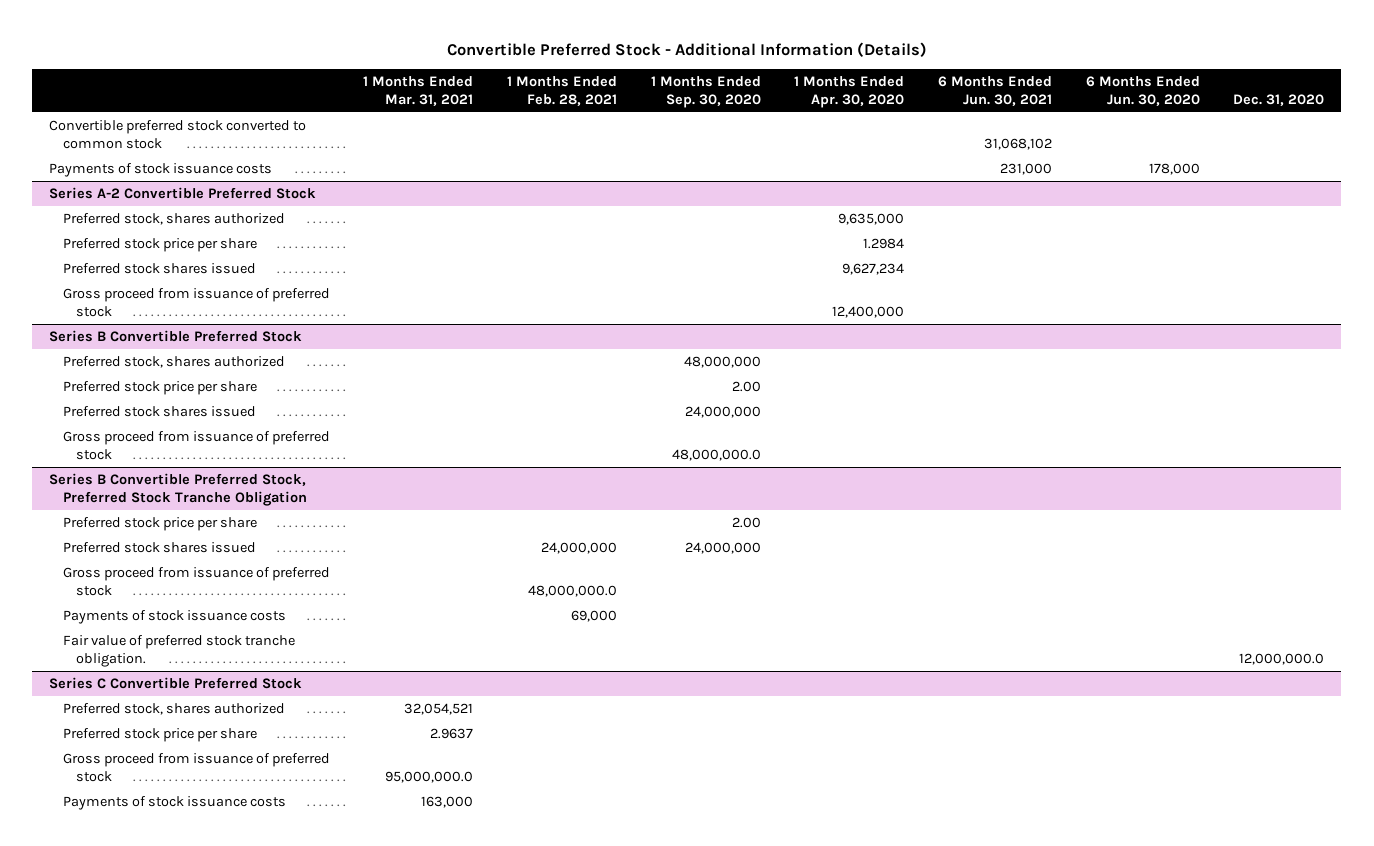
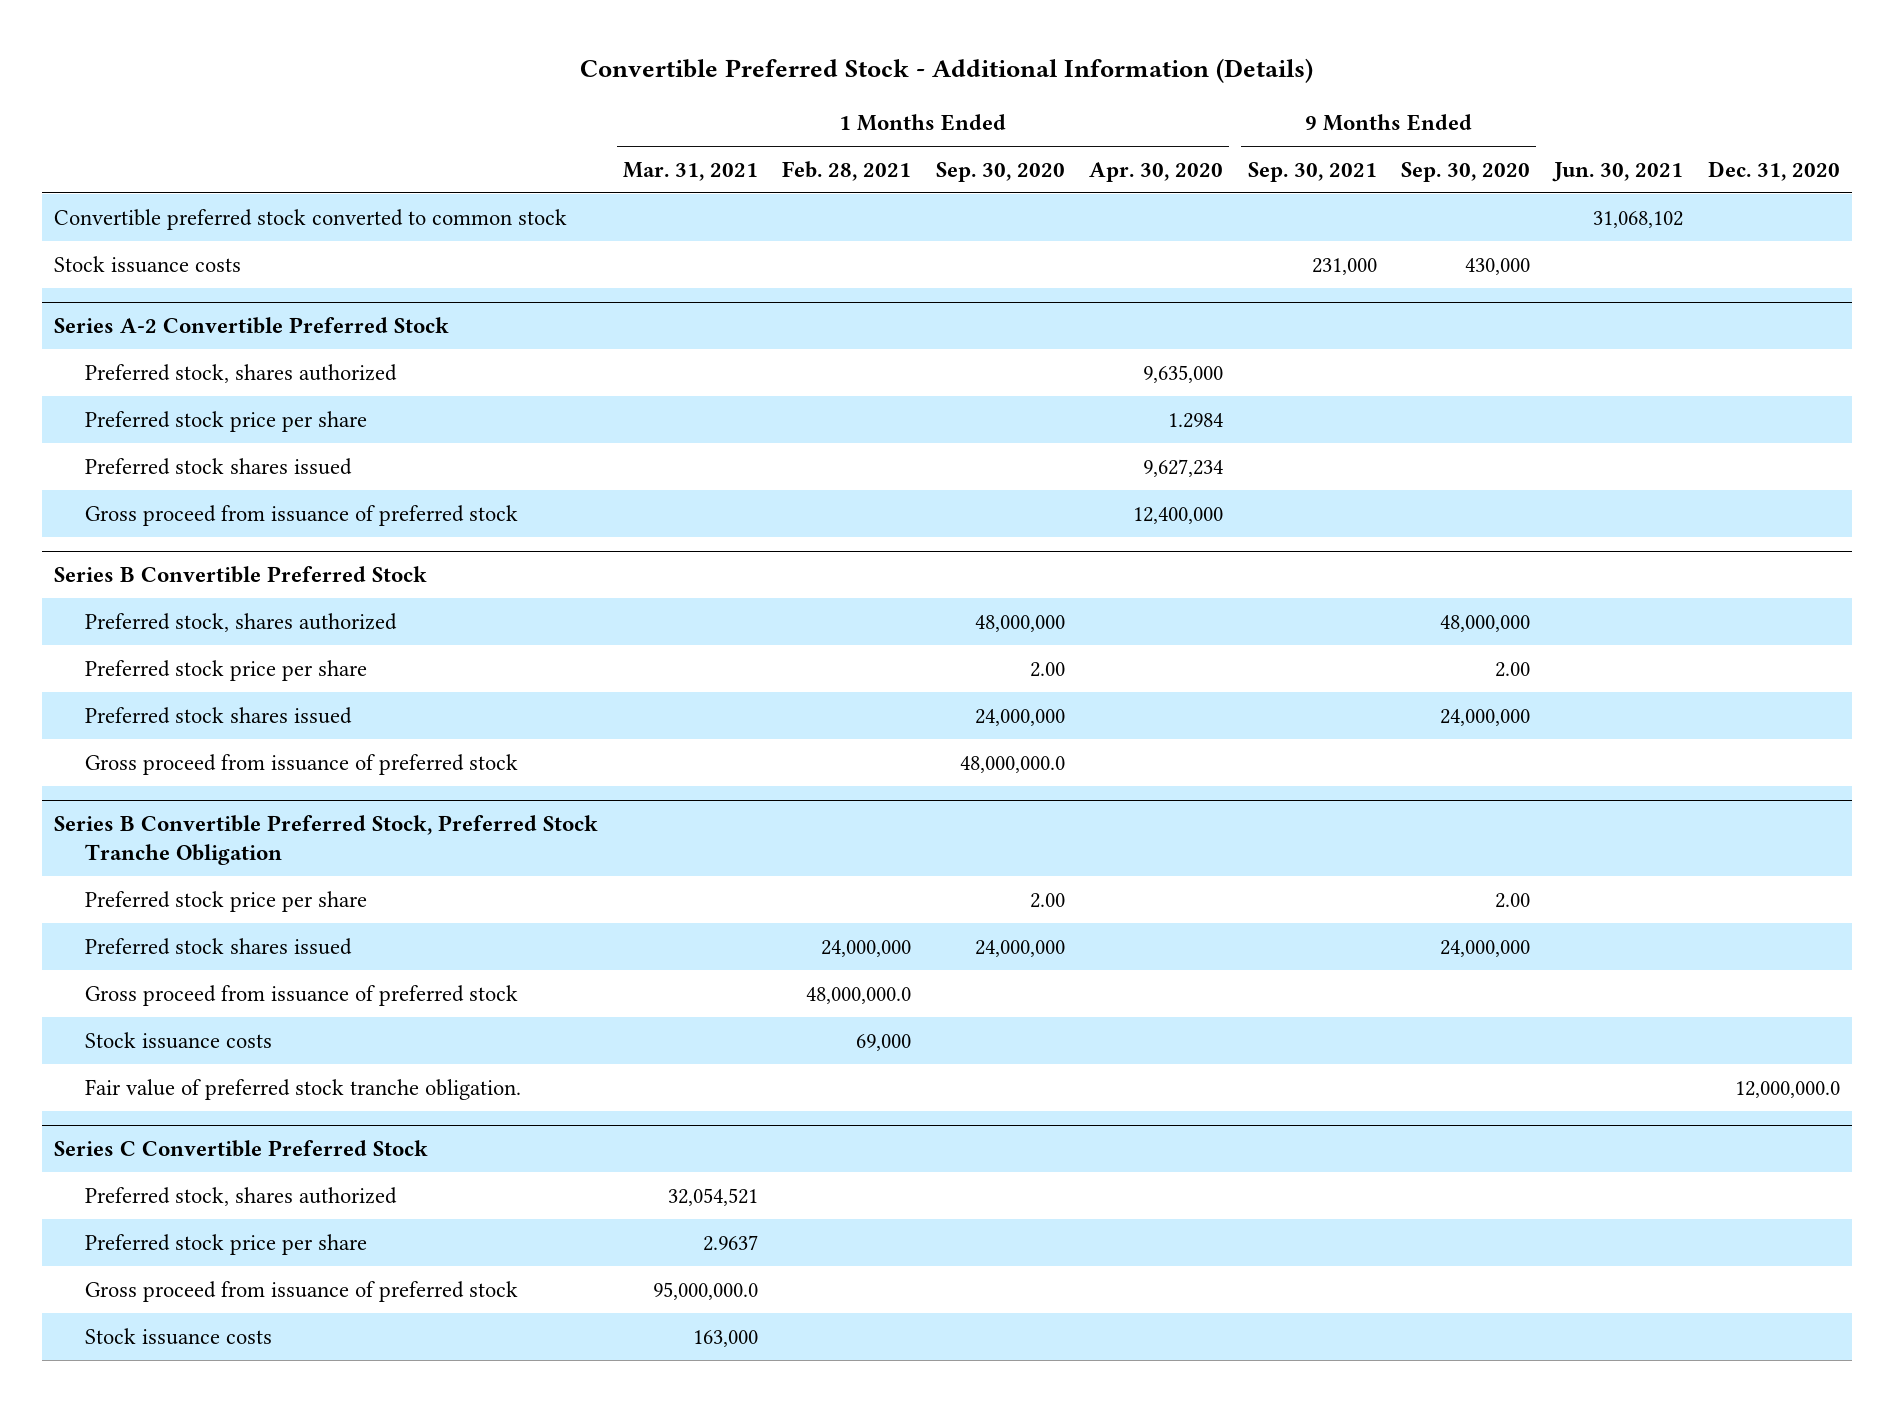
- | 1 Months Ended Mar. 31, 2021 | 1 Months Ended Feb. 28, 2021 | 1 Months Ended Sep. 30, 2020 | 1 Months Ended Apr. 30, 2020 | 6 Months Ended Jun. 30, 2021 | 6 Months Ended Jun. 30, 2020 | Dec. 31, 2020
+ | 1 Months Ended Mar. 31, 2021 | 1 Months Ended Feb. 28, 2021 | 1 Months Ended Sep. 30, 2020 | 1 Months Ended Apr. 30, 2020 | 9 Months Ended Sep. 30, 2021 | 9 Months Ended Sep. 30, 2020 | Jun. 30, 2021 | Dec. 31, 2020
- Payments of stock issuance costs | | | | | 231,000 | 178,000 |
+ Stock issuance costs | | | | | 231,000 | 430,000 | |
@ Series B Convertible Preferred Stock, Preferred Stock Tranche Obligation
- Payments of stock issuance costs | | 69,000 | | | | |
+ Stock issuance costs | | 69,000 | | | | | |
@ Series C Convertible Preferred Stock
- Payments of stock issuance costs | 163,000 | | | | | |
+ Stock issuance costs | 163,000 | | | | | | |

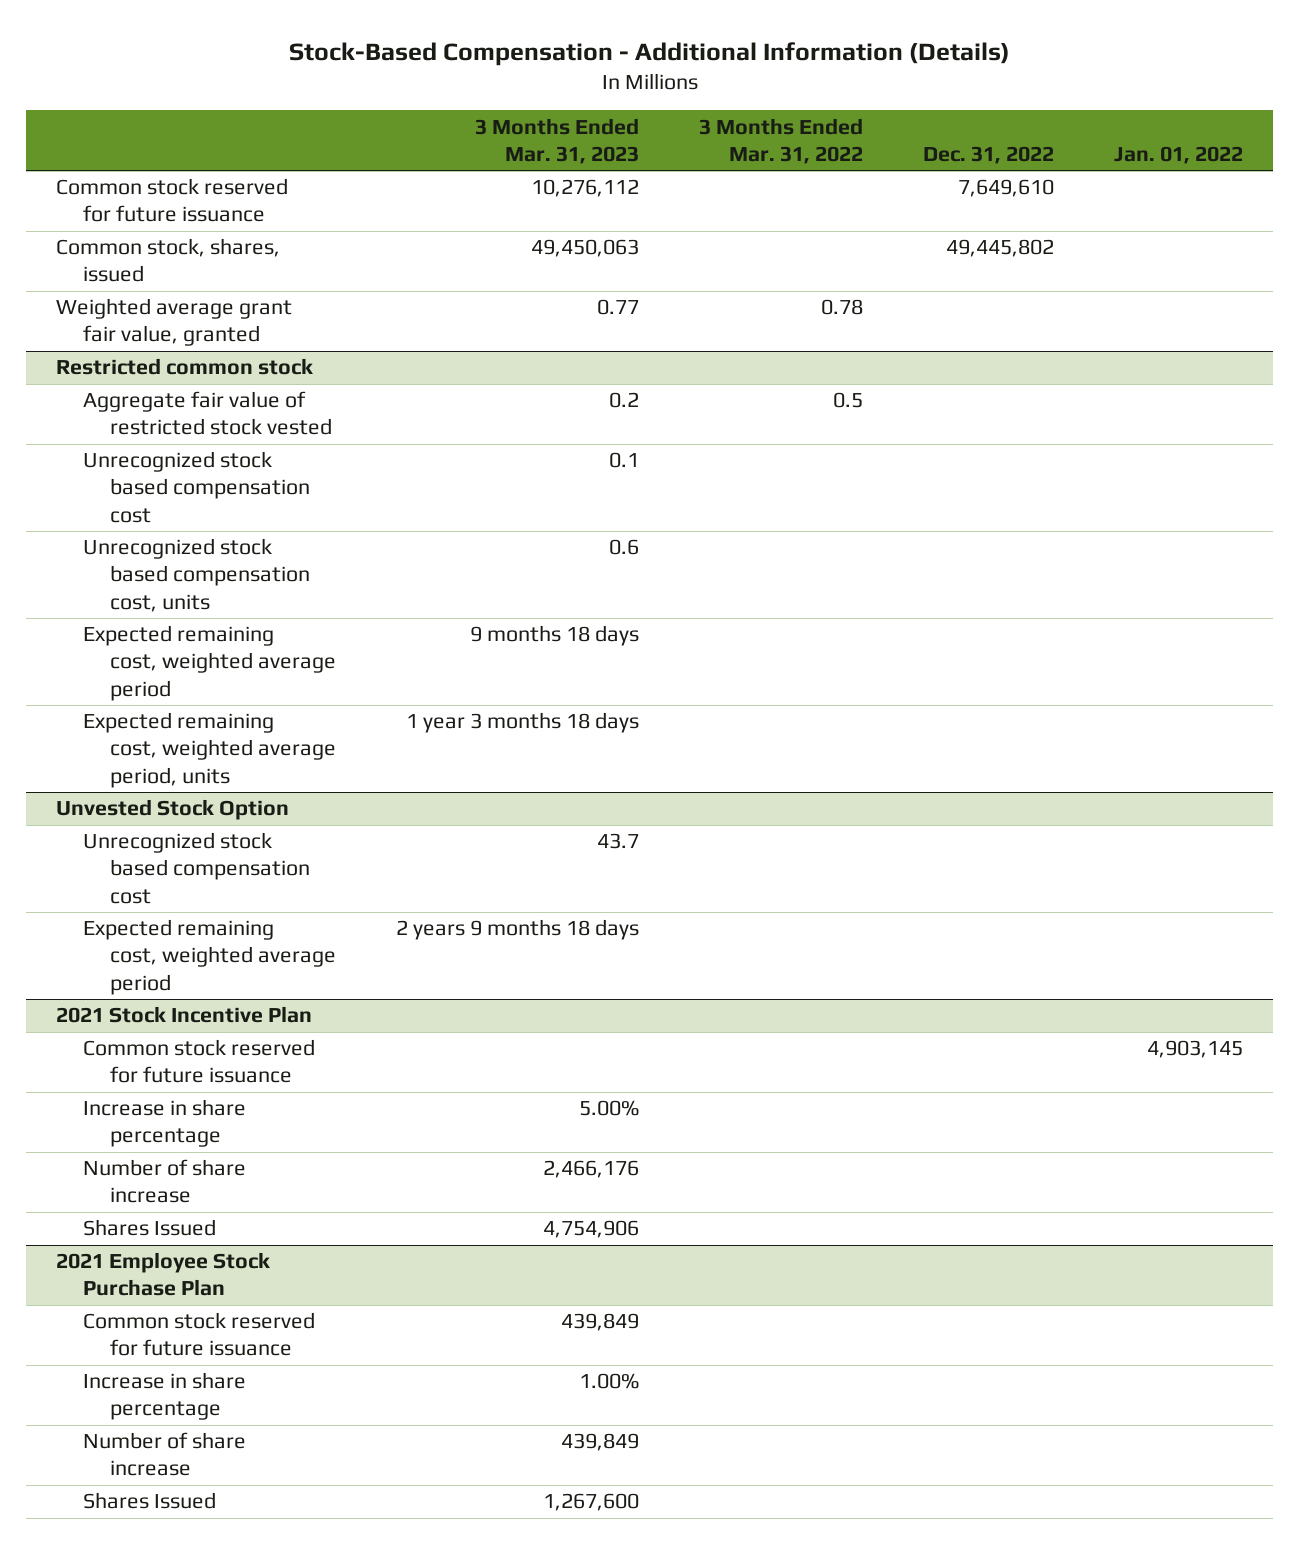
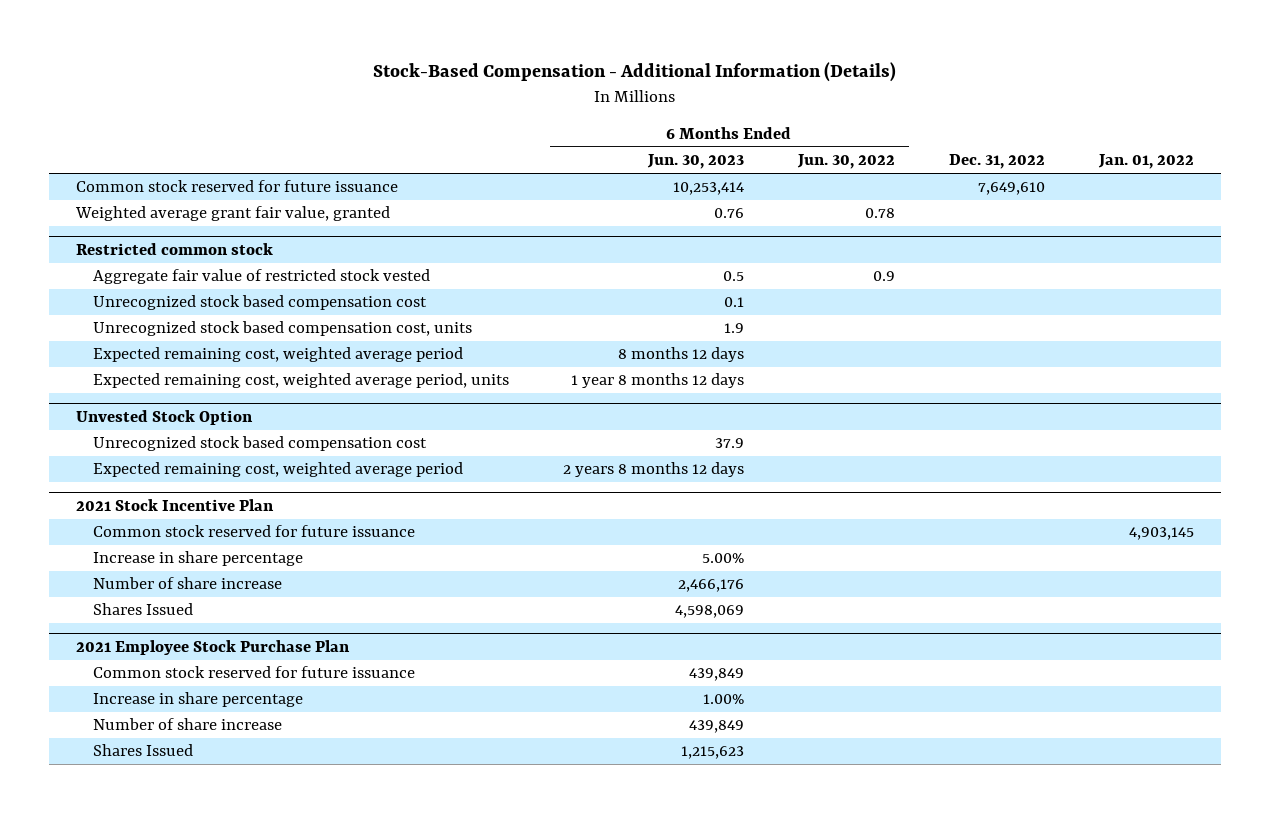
- | 3 Months Ended Mar. 31, 2023 | 3 Months Ended Mar. 31, 2022 | Dec. 31, 2022 | Jan. 01, 2022
+ | 6 Months Ended Jun. 30, 2023 | 6 Months Ended Jun. 30, 2022 | Dec. 31, 2022 | Jan. 01, 2022
- Common stock, shares, issued | 49,450,063 | | 49,445,802 |

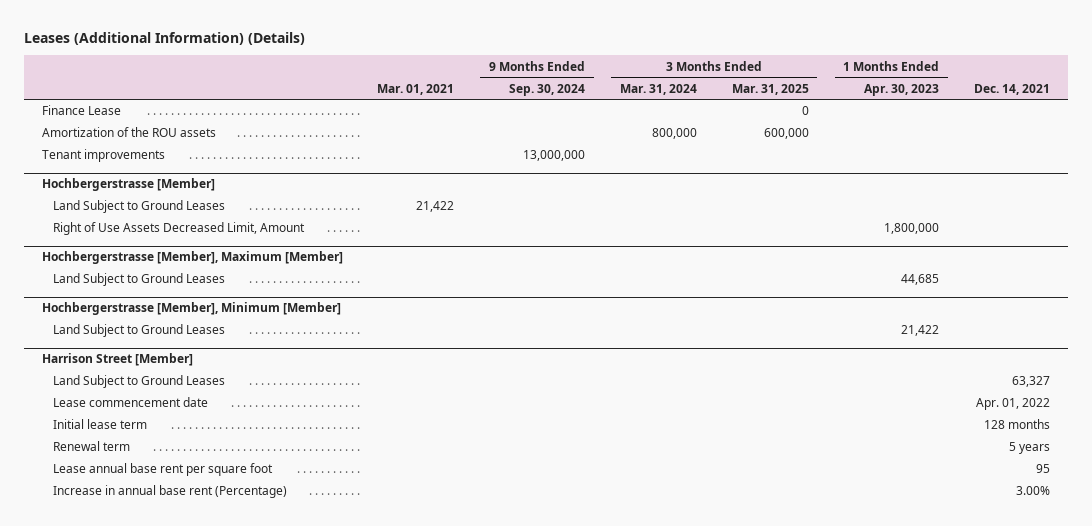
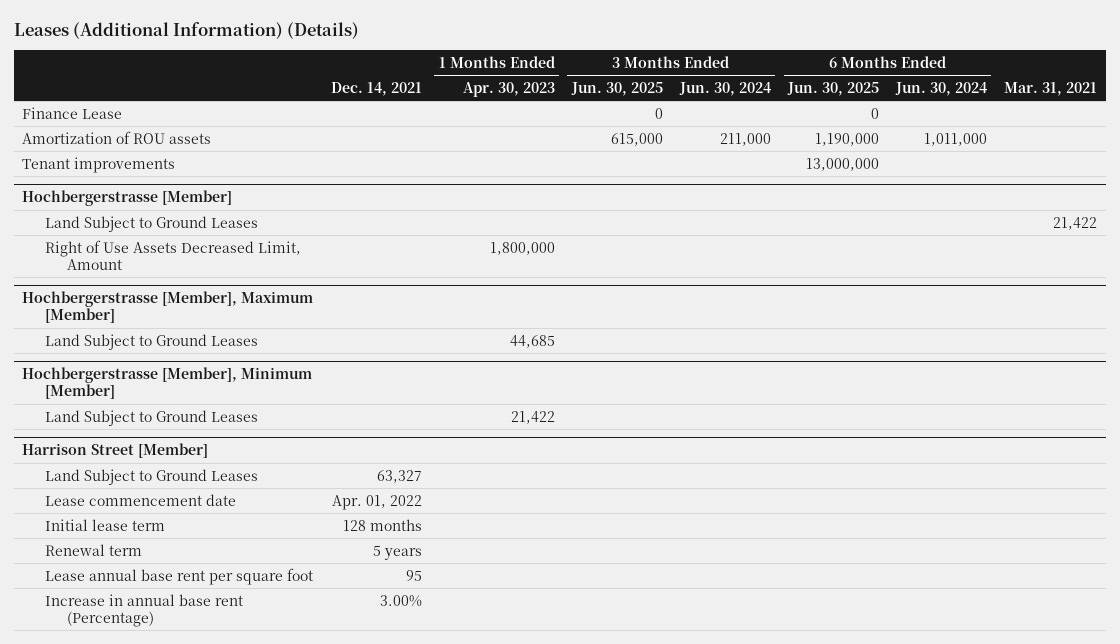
- | Mar. 01, 2021 | 9 Months Ended Sep. 30, 2024 | 3 Months Ended Mar. 31, 2024 | 3 Months Ended Mar. 31, 2025 | 1 Months Ended Apr. 30, 2023 | Dec. 14, 2021
+ | Dec. 14, 2021 | 1 Months Ended Apr. 30, 2023 | 3 Months Ended Jun. 30, 2025 | 3 Months Ended Jun. 30, 2024 | 6 Months Ended Jun. 30, 2025 | 6 Months Ended Jun. 30, 2024 | Mar. 31, 2021
- Amortization of the ROU assets | | | 800,000 | 600,000 | |
+ Amortization of ROU assets | | | 615,000 | 211,000 | 1,190,000 | 1,011,000 |

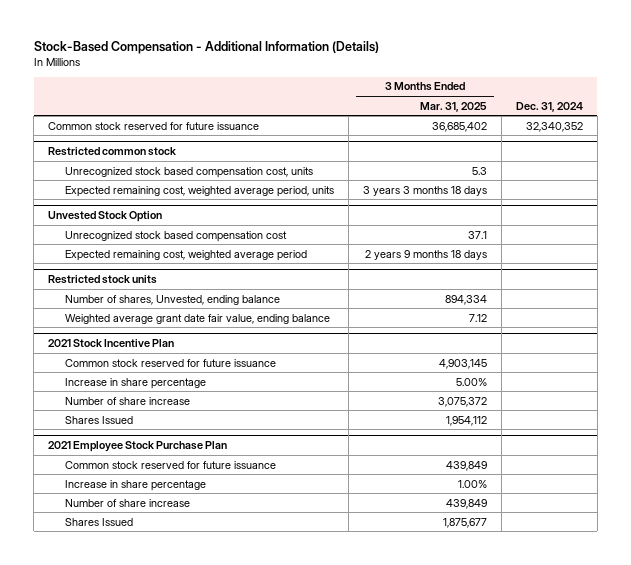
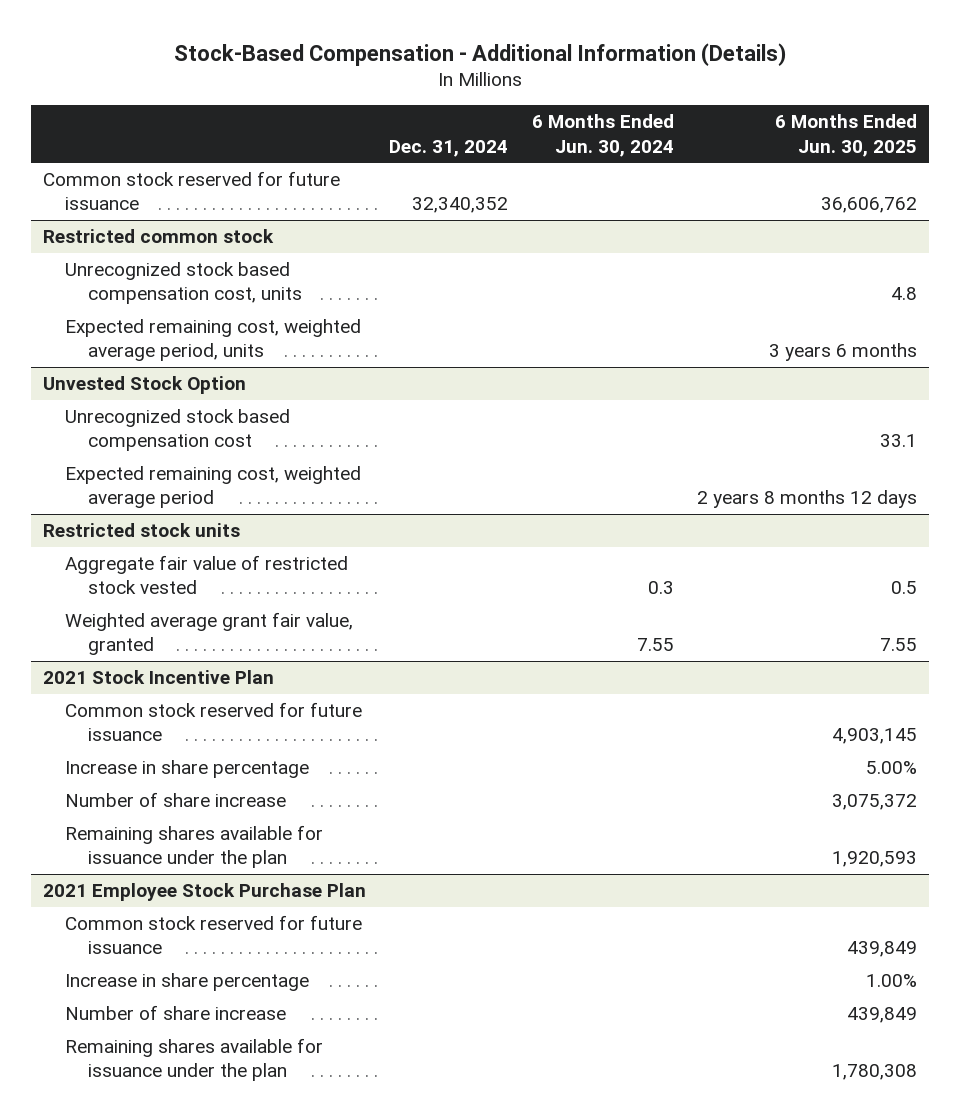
- | 3 Months Ended Mar. 31, 2025 | Dec. 31, 2024
+ | Dec. 31, 2024 | 6 Months Ended Jun. 30, 2024 | 6 Months Ended Jun. 30, 2025
@ Restricted stock units
- Number of shares, Unvested, ending balance | 894,334 |
- Weighted average grant date fair value, ending balance | 7.12 |
+ Aggregate fair value of restricted stock vested | | 0.3 | 0.5
+ Weighted average grant fair value, granted | | 7.55 | 7.55
@ 2021 Stock Incentive Plan
- Shares Issued | 1,954,112 |
+ Remaining shares available for issuance under the plan | | | 1,920,593
@ 2021 Employee Stock Purchase Plan
- Shares Issued | 1,875,677 |
+ Remaining shares available for issuance under the plan | | | 1,780,308

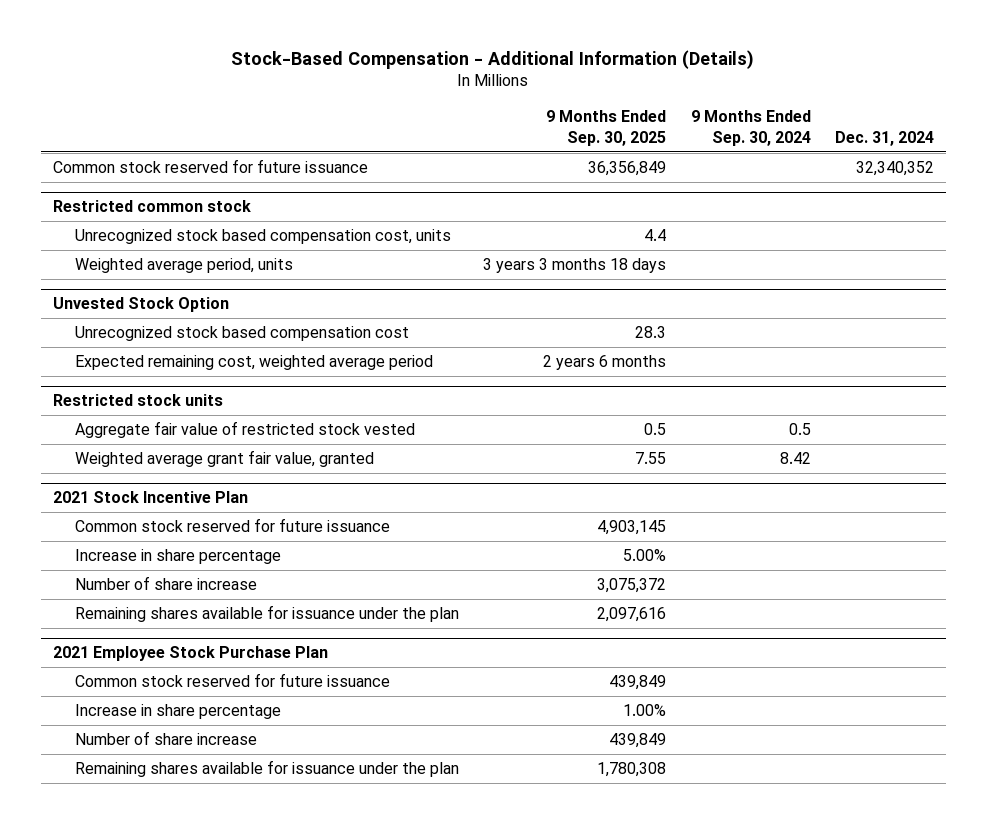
- | Dec. 31, 2024 | 6 Months Ended Jun. 30, 2024 | 6 Months Ended Jun. 30, 2025
+ | 9 Months Ended Sep. 30, 2025 | 9 Months Ended Sep. 30, 2024 | Dec. 31, 2024
@ Restricted common stock
- Expected remaining cost, weighted average period, units | | | 3 years 6 months
+ Weighted average period, units | 3 years 3 months 18 days | |

